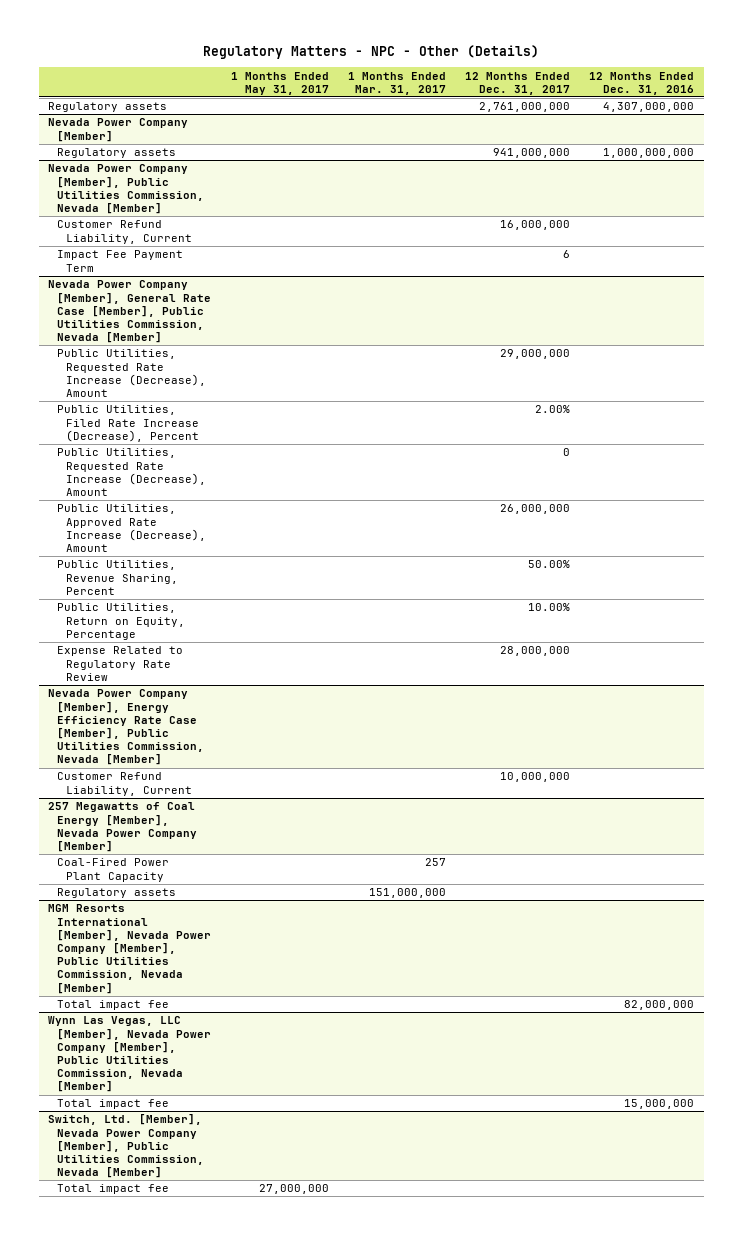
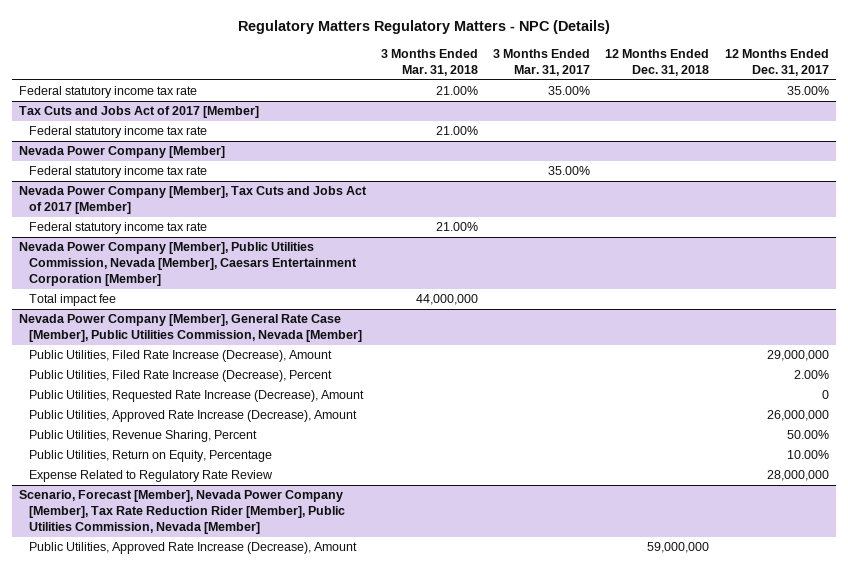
- Regulatory Matters - NPC - Other (Details)
+ Regulatory Matters Regulatory Matters - NPC (Details)
- | 1 Months Ended May 31, 2017 | 1 Months Ended Mar. 31, 2017 | 12 Months Ended Dec. 31, 2017 | 12 Months Ended Dec. 31, 2016
+ | 3 Months Ended Mar. 31, 2018 | 3 Months Ended Mar. 31, 2017 | 12 Months Ended Dec. 31, 2018 | 12 Months Ended Dec. 31, 2017
- Regulatory assets | | | 2,761,000,000 | 4,307,000,000
+ Federal statutory income tax rate | 21.00% | 35.00% | | 35.00%
+ Tax Cuts and Jobs Act of 2017 [Member]
+ Federal statutory income tax rate | 21.00% | | |
@ Nevada Power Company [Member]
- Regulatory assets | | | 941,000,000 | 1,000,000,000
- Nevada Power Company [Member], Public Utilities Commission, Nevada [Member]
- Customer Refund Liability, Current | | | 16,000,000 |
- Impact Fee Payment Term | | | 6 |
@ Nevada Power Company [Member]
+ Federal statutory income tax rate | | 35.00% | |
+ Nevada Power Company [Member], Tax Cuts and Jobs Act of 2017 [Member]
+ Federal statutory income tax rate | 21.00% | | |
+ Nevada Power Company [Member], Public Utilities Commission, Nevada [Member], Caesars Entertainment Corporation [Member]
+ Total impact fee | 44,000,000 | | |
@ Nevada Power Company [Member], General Rate Case [Member], Public Utilities Commission, Nevada [Member]
- Public Utilities, Requested Rate Increase (Decrease), Amount | | | 29,000,000 |
+ Public Utilities, Filed Rate Increase (Decrease), Amount | | | | 29,000,000
- Nevada Power Company [Member], Energy Efficiency Rate Case [Member], Public Utilities Commission, Nevada [Member]
- Customer Refund Liability, Current | | | 10,000,000 |
- 257 Megawatts of Coal Energy [Member], Nevada Power Company [Member]
- Coal-Fired Power Plant Capacity | | 257 | |
- Regulatory assets | | 151,000,000 | |
- MGM Resorts International [Member], Nevada Power Company [Member], Public Utilities Commission, Nevada [Member]
- Total impact fee | | | | 82,000,000
- Wynn Las Vegas, LLC [Member], Nevada Power Company [Member], Public Utilities Commission, Nevada [Member]
- Total impact fee | | | | 15,000,000
- Switch, Ltd. [Member], Nevada Power Company [Member], Public Utilities Commission, Nevada [Member]
- Total impact fee | 27,000,000 | | |
+ Scenario, Forecast [Member], Nevada Power Company [Member], Tax Rate Reduction Rider [Member], Public Utilities Commission, Nevada [Member]
+ Public Utilities, Approved Rate Increase (Decrease), Amount | | | 59,000,000 |

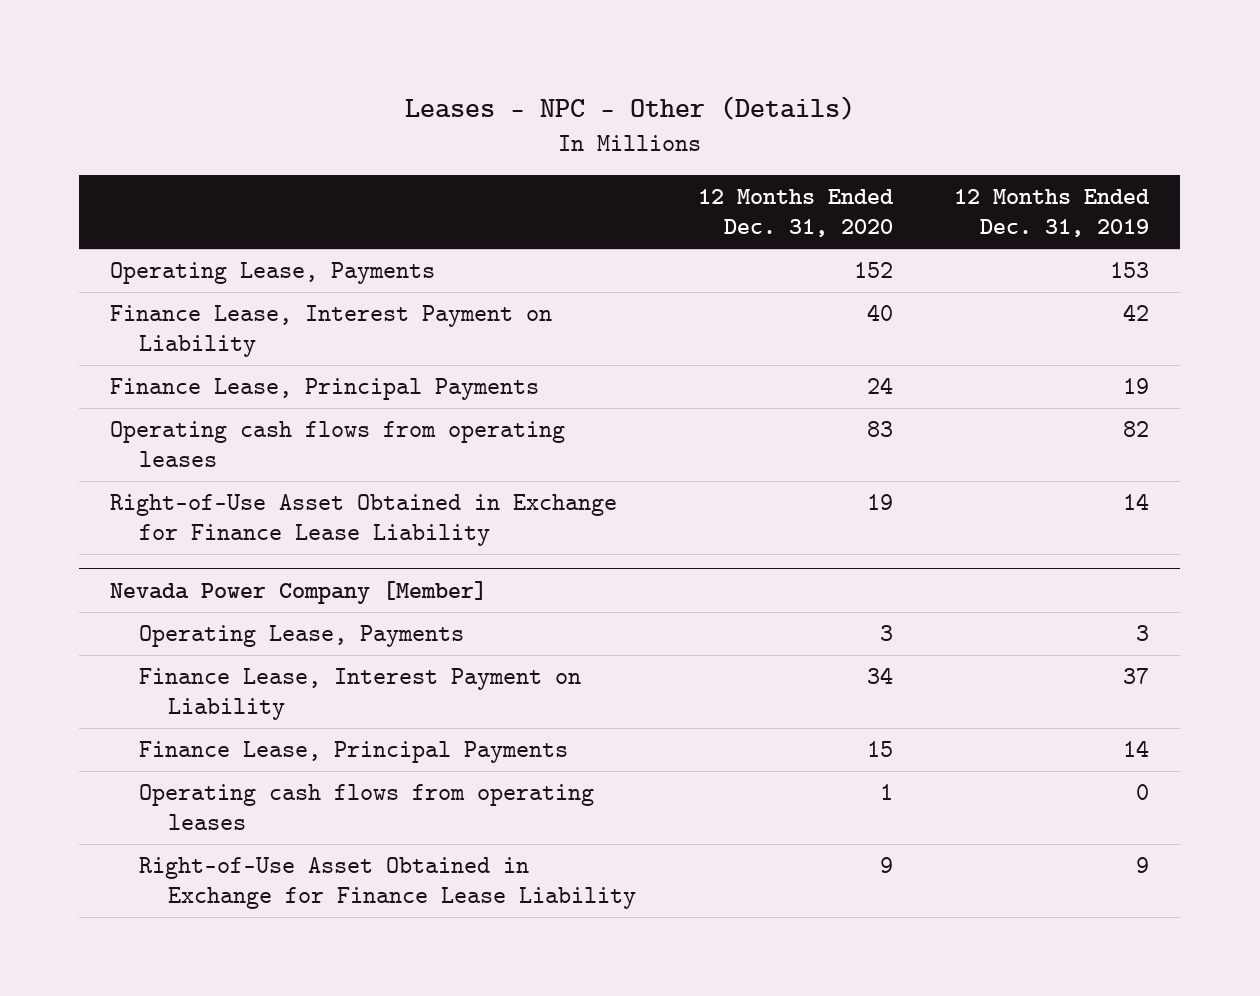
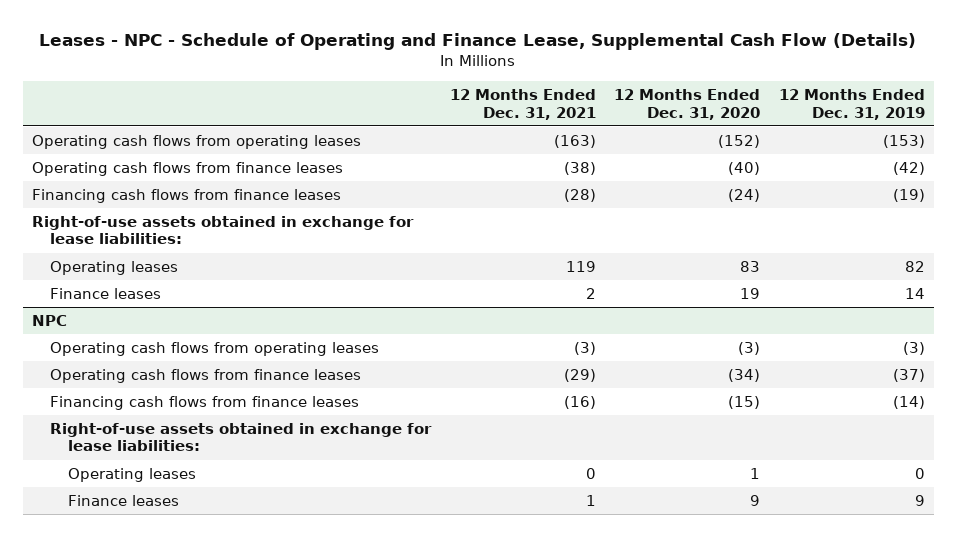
- Leases - NPC - Other (Details)
+ Leases - NPC - Schedule of Operating and Finance Lease, Supplemental Cash Flow (Details)
- | 12 Months Ended Dec. 31, 2020 | 12 Months Ended Dec. 31, 2019
+ | 12 Months Ended Dec. 31, 2021 | 12 Months Ended Dec. 31, 2020 | 12 Months Ended Dec. 31, 2019
- Operating Lease, Payments | 152 | 153
- Finance Lease, Interest Payment on Liability | 40 | 42
- Finance Lease, Principal Payments | 24 | 19
- Operating cash flows from operating leases | 83 | 82
- Right-of-Use Asset Obtained in Exchange for Finance Lease Liability | 19 | 14
- Nevada Power Company [Member]
- Operating Lease, Payments | 3 | 3
- Finance Lease, Interest Payment on Liability | 34 | 37
- Finance Lease, Principal Payments | 15 | 14
- Operating cash flows from operating leases | 1 | 0
- Right-of-Use Asset Obtained in Exchange for Finance Lease Liability | 9 | 9
+ Operating cash flows from operating leases | (163) | (152) | (153)
+ Operating cash flows from finance leases | (38) | (40) | (42)
+ Financing cash flows from finance leases | (28) | (24) | (19)
+ Right-of-use assets obtained in exchange for lease liabilities:
+ Operating leases | 119 | 83 | 82
+ Finance leases | 2 | 19 | 14
+ NPC
+ Operating cash flows from operating leases | (3) | (3) | (3)
+ Operating cash flows from finance leases | (29) | (34) | (37)
+ Financing cash flows from finance leases | (16) | (15) | (14)
+ Right-of-use assets obtained in exchange for lease liabilities:
+ Operating leases | 0 | 1 | 0
+ Finance leases | 1 | 9 | 9

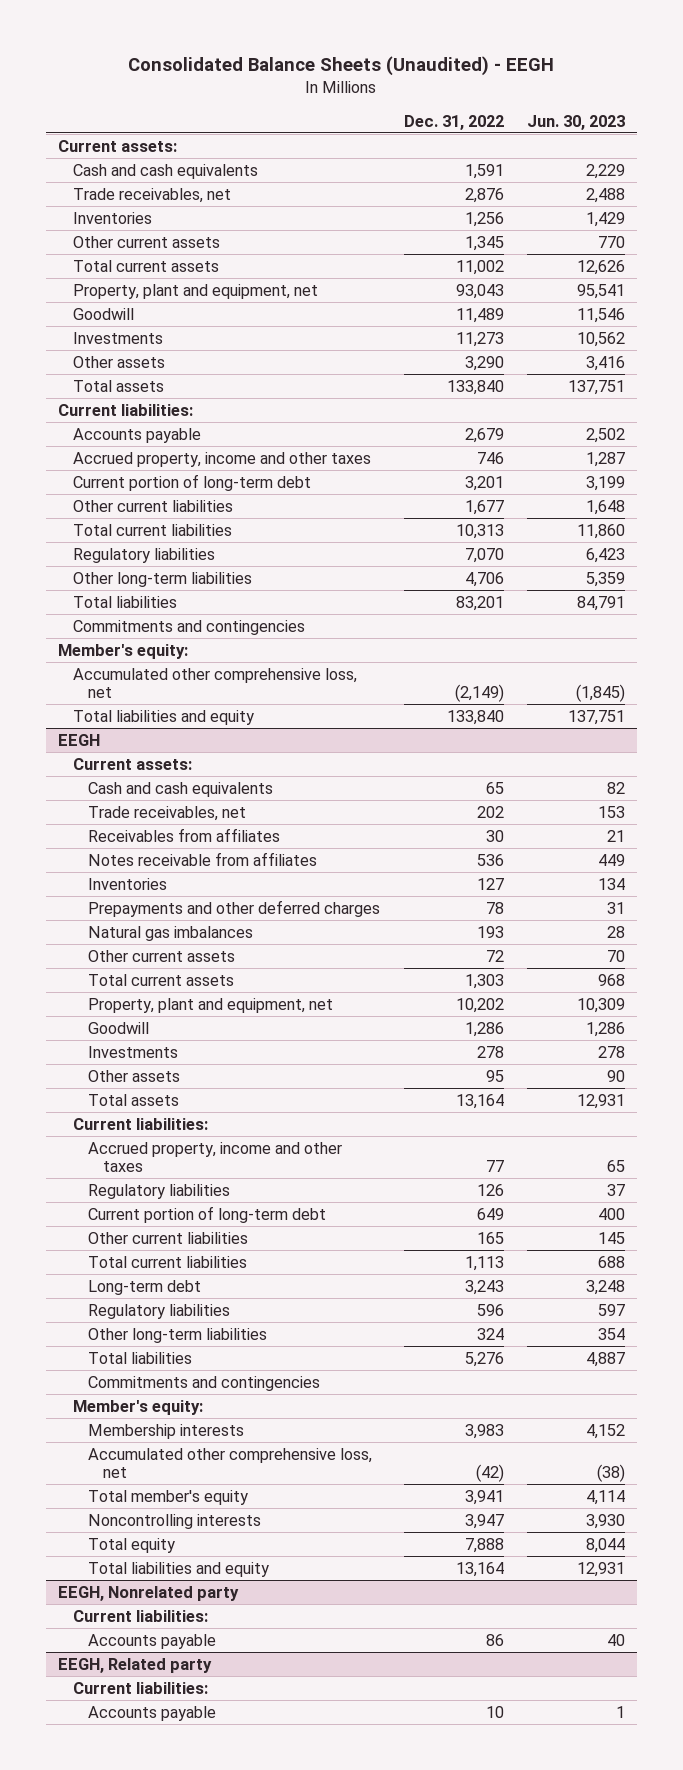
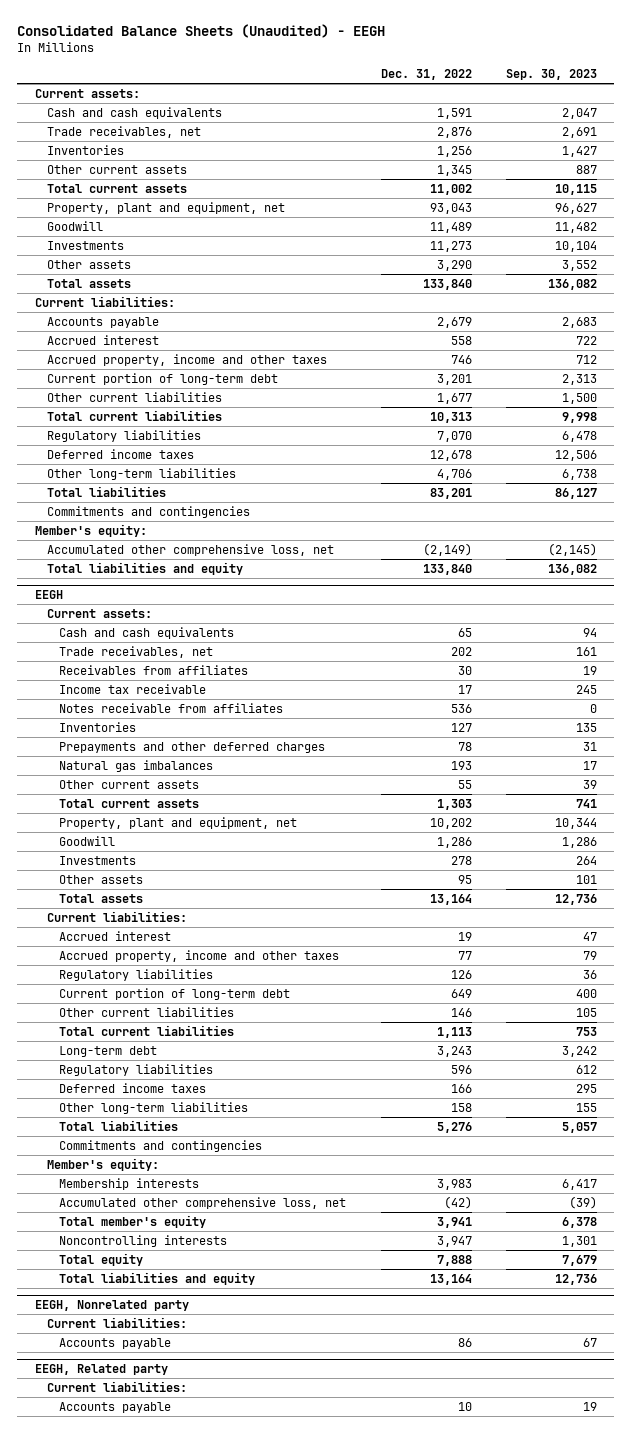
- | Dec. 31, 2022 | Jun. 30, 2023
+ | Dec. 31, 2022 | Sep. 30, 2023
+ Accrued interest | 558 | 722
+ Deferred income taxes | 12,678 | 12,506
@ EEGH
+ Income tax receivable | 17 | 245
- Other current assets | 72 | 70
+ Other current assets | 55 | 39
+ Accrued interest | 19 | 47
- Other current liabilities | 165 | 145
+ Other current liabilities | 146 | 105
- Other long-term liabilities | 324 | 354
+ Deferred income taxes | 166 | 295
+ Other long-term liabilities | 158 | 155

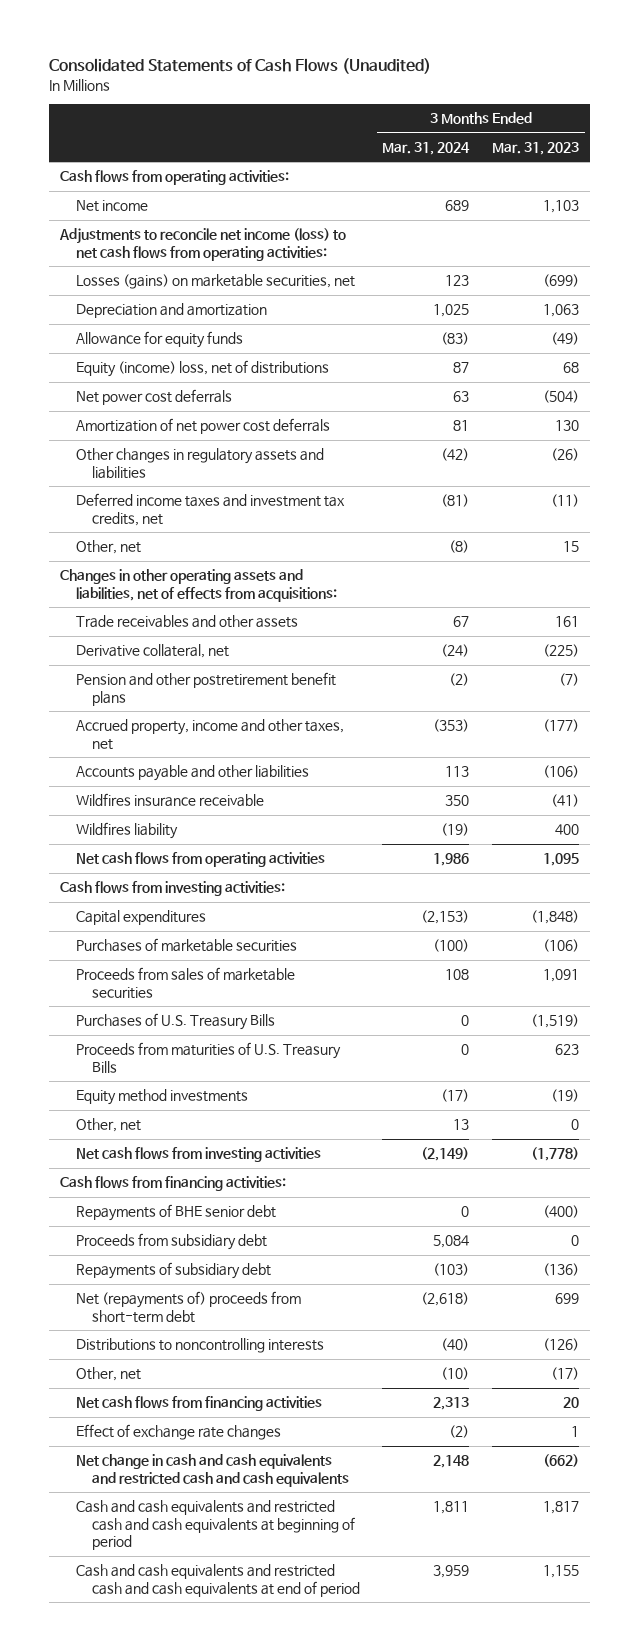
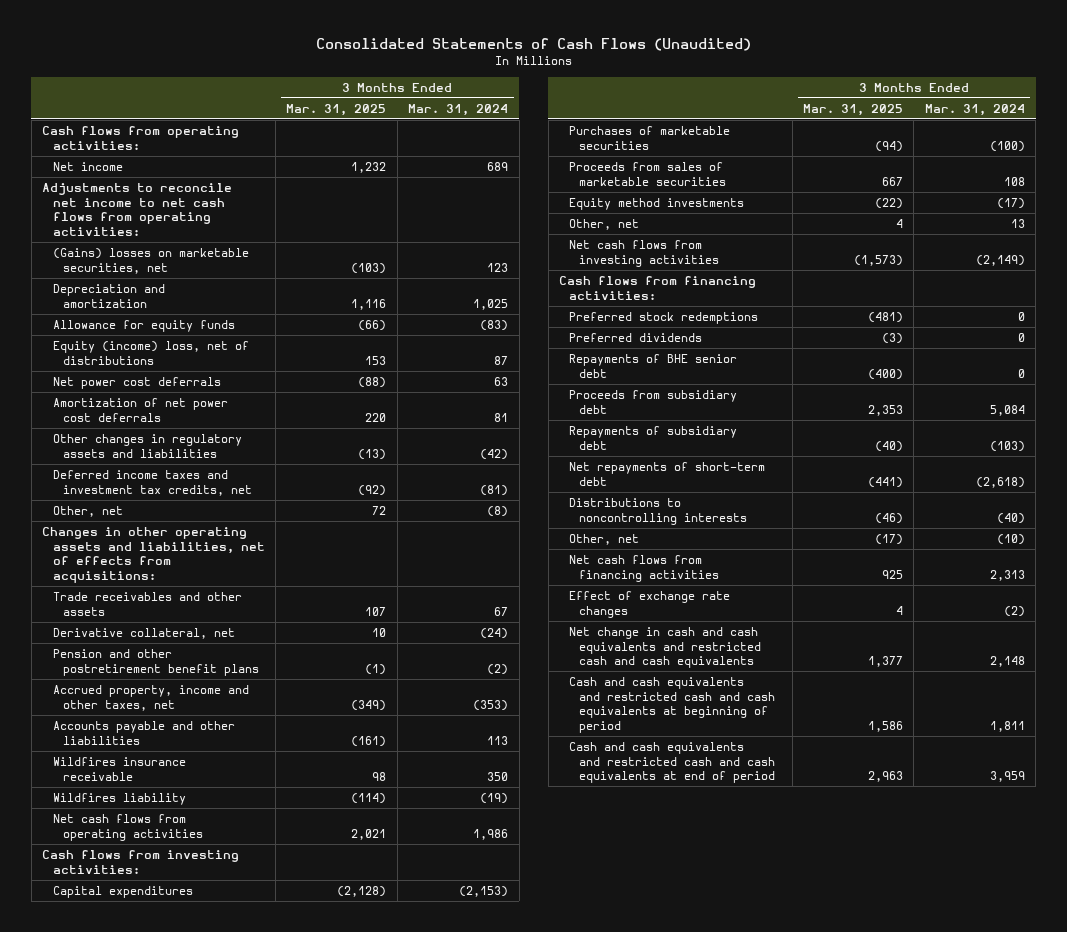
- | 3 Months Ended Mar. 31, 2024 | 3 Months Ended Mar. 31, 2023
+ | 3 Months Ended Mar. 31, 2025 | 3 Months Ended Mar. 31, 2024
- Adjustments to reconcile net income (loss) to net cash flows from operating activities:
- Losses (gains) on marketable securities, net | 123 | (699)
+ Adjustments to reconcile net income to net cash flows from operating activities:
+ (Gains) losses on marketable securities, net | (103) | 123
- Purchases of U.S. Treasury Bills | 0 | (1,519)
- Proceeds from maturities of U.S. Treasury Bills | 0 | 623
+ Preferred stock redemptions | (481) | 0
+ Preferred dividends | (3) | 0
- Net (repayments of) proceeds from short-term debt | (2,618) | 699
+ Net repayments of short-term debt | (441) | (2,618)

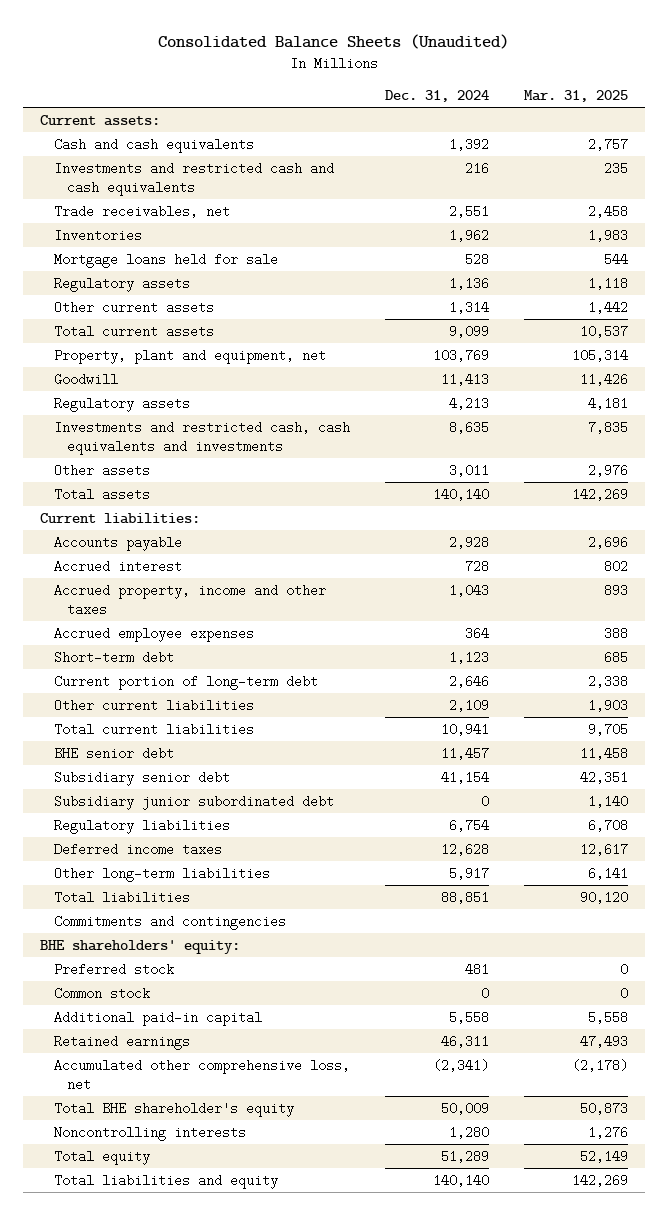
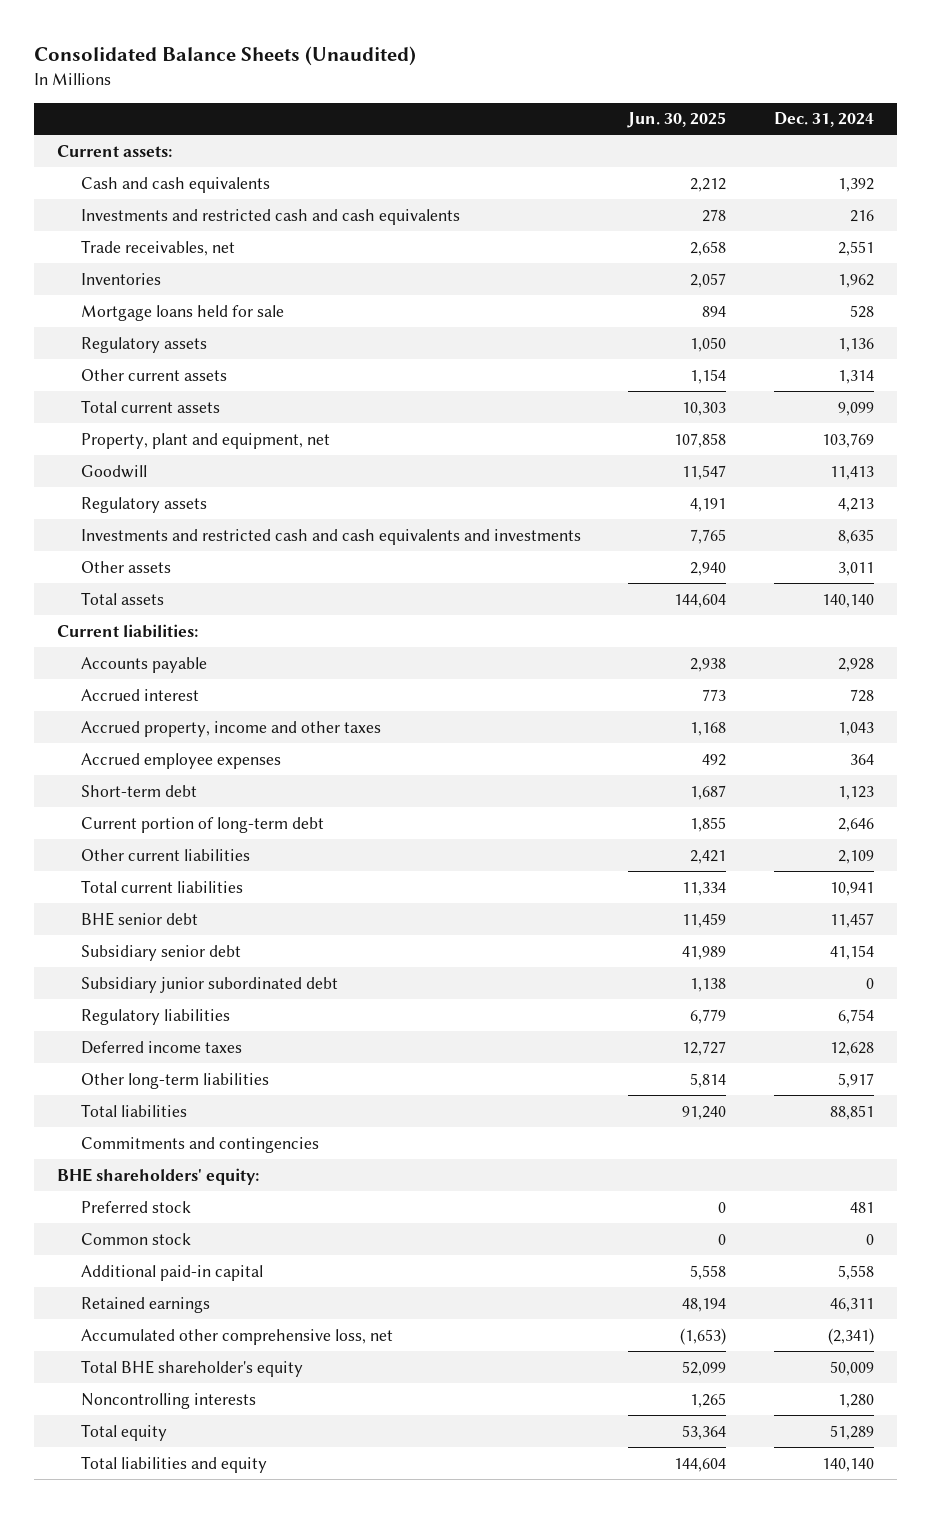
- | Dec. 31, 2024 | Mar. 31, 2025
+ | Jun. 30, 2025 | Dec. 31, 2024
- Investments and restricted cash, cash equivalents and investments | 8,635 | 7,835
+ Investments and restricted cash and cash equivalents and investments | 7,765 | 8,635

